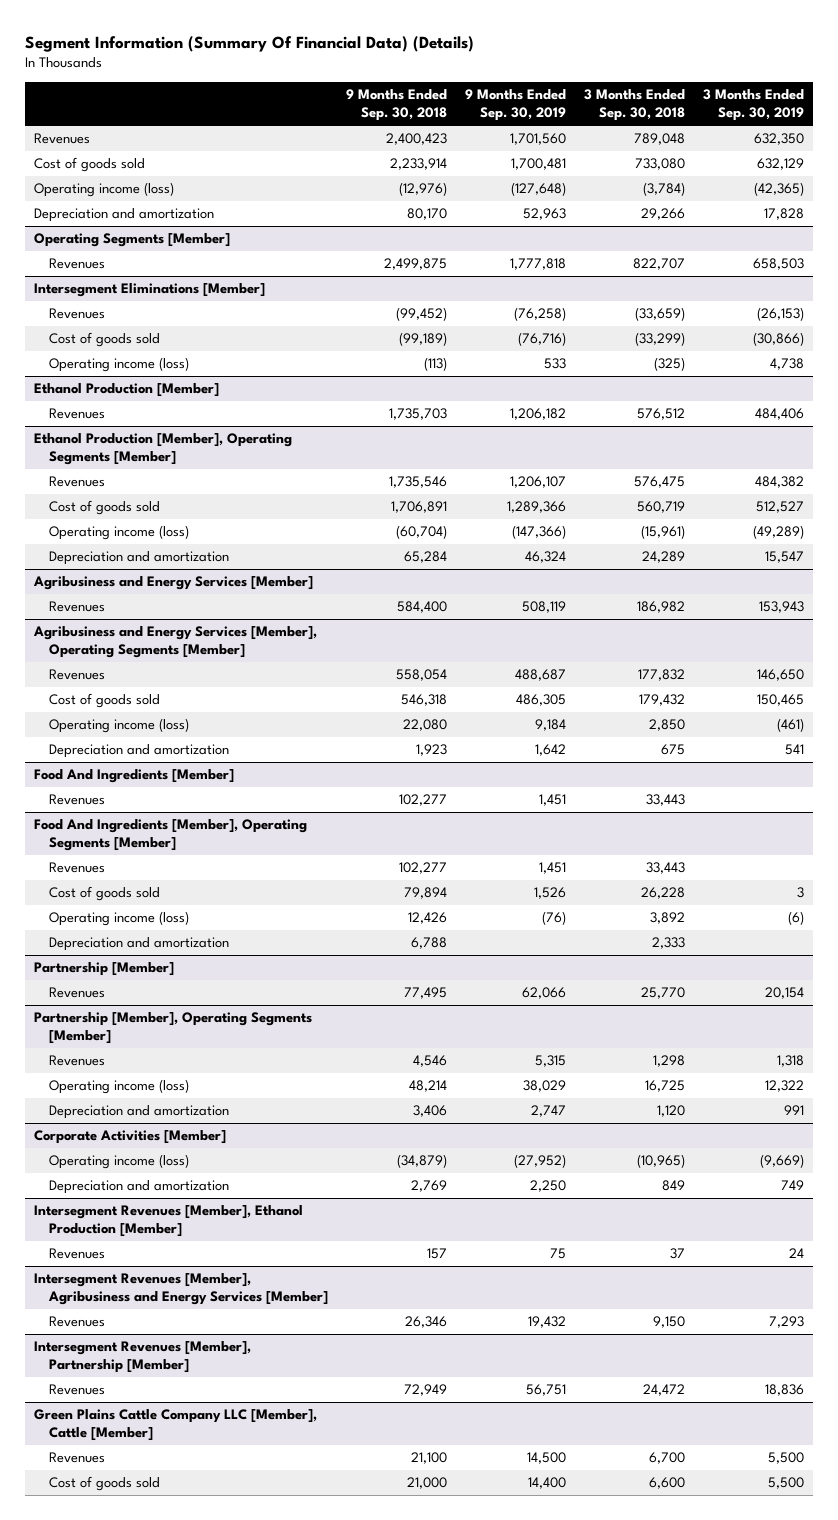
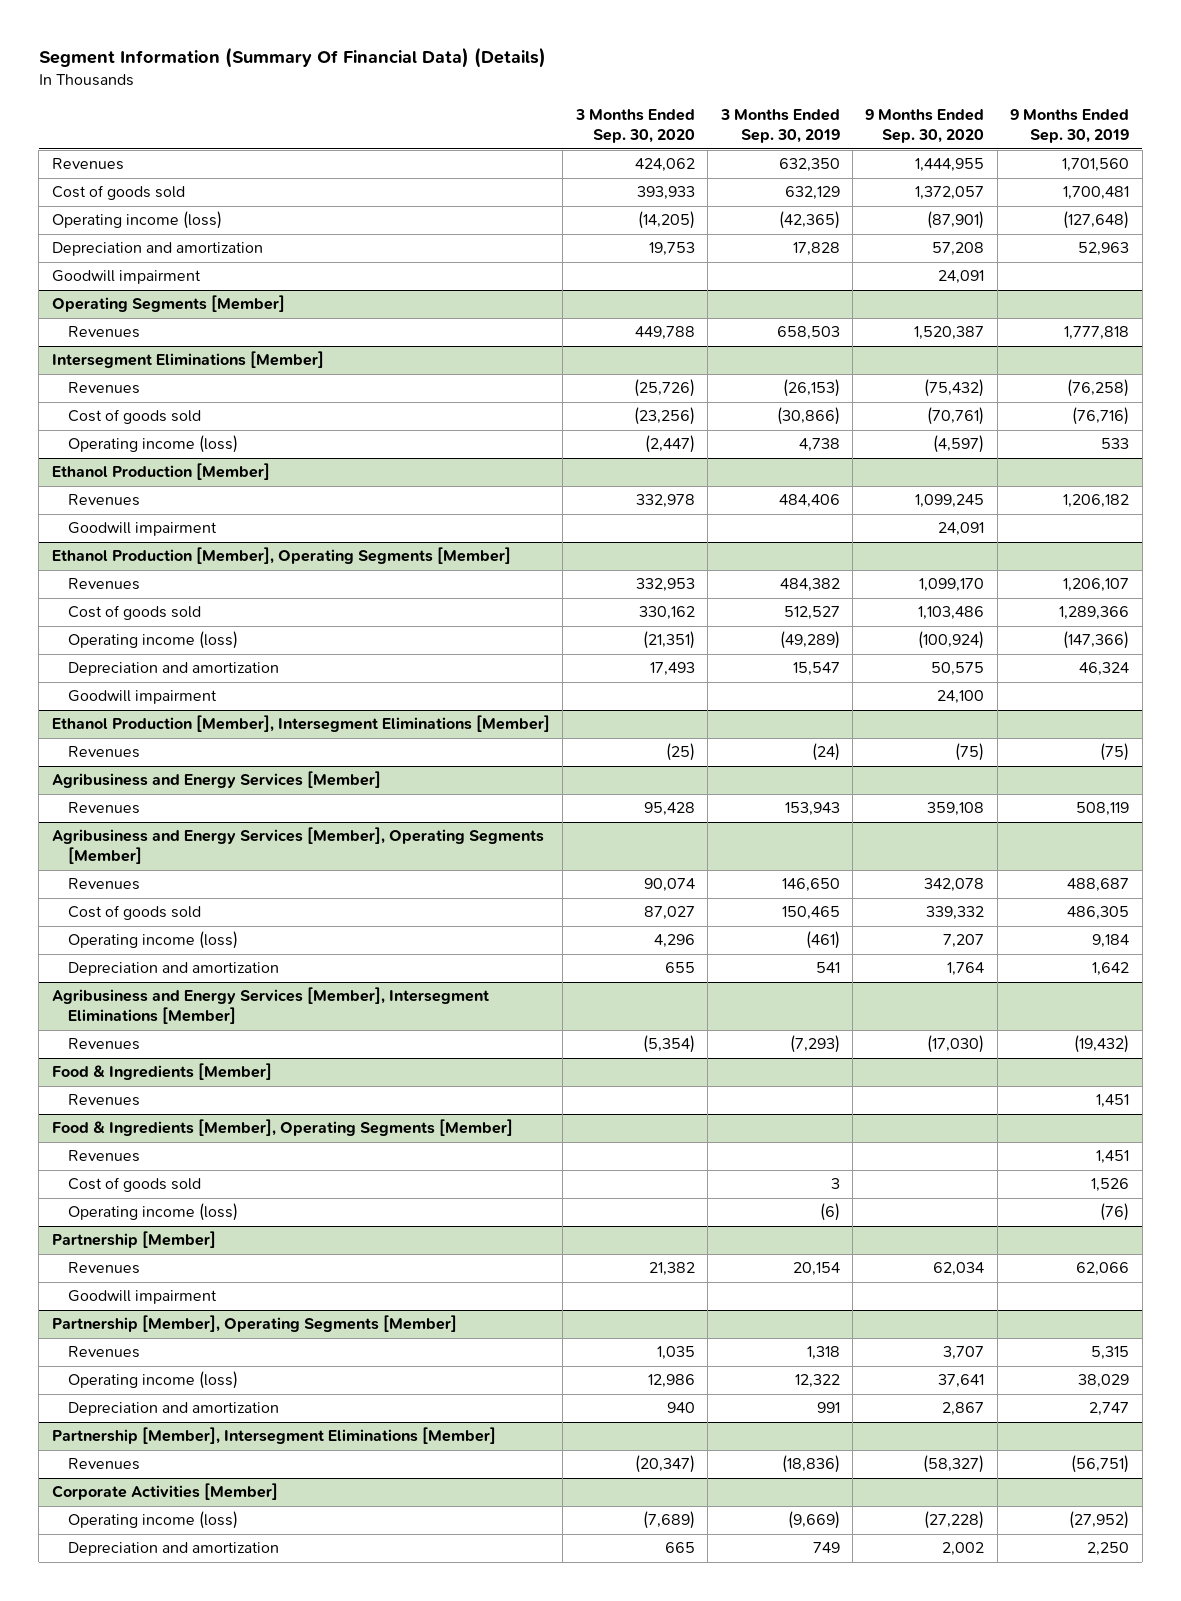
- | 9 Months Ended Sep. 30, 2018 | 9 Months Ended Sep. 30, 2019 | 3 Months Ended Sep. 30, 2018 | 3 Months Ended Sep. 30, 2019
+ | 3 Months Ended Sep. 30, 2020 | 3 Months Ended Sep. 30, 2019 | 9 Months Ended Sep. 30, 2020 | 9 Months Ended Sep. 30, 2019
+ Goodwill impairment | | | 24,091 |
@ Ethanol Production [Member]
+ Goodwill impairment | | | 24,091 |
@ Ethanol Production [Member], Operating Segments [Member]
+ Goodwill impairment | | | 24,100 |
+ Ethanol Production [Member], Intersegment Eliminations [Member]
+ Revenues | (25) | (24) | (75) | (75)
- Food And Ingredients [Member]
+ Agribusiness and Energy Services [Member], Intersegment Eliminations [Member]
+ Revenues | (5,354) | (7,293) | (17,030) | (19,432)
+ Food & Ingredients [Member]
- Food And Ingredients [Member], Operating Segments [Member]
+ Food & Ingredients [Member], Operating Segments [Member]
- Depreciation and amortization | 6,788 | | 2,333 |
@ Partnership [Member]
+ Goodwill impairment
+ Partnership [Member], Intersegment Eliminations [Member]
+ Revenues | (20,347) | (18,836) | (58,327) | (56,751)
- Intersegment Revenues [Member], Ethanol Production [Member]
- Revenues | 157 | 75 | 37 | 24
- Intersegment Revenues [Member], Agribusiness and Energy Services [Member]
- Revenues | 26,346 | 19,432 | 9,150 | 7,293
- Intersegment Revenues [Member], Partnership [Member]
- Revenues | 72,949 | 56,751 | 24,472 | 18,836
- Green Plains Cattle Company LLC [Member], Cattle [Member]
- Revenues | 21,100 | 14,500 | 6,700 | 5,500
- Cost of goods sold | 21,000 | 14,400 | 6,600 | 5,500

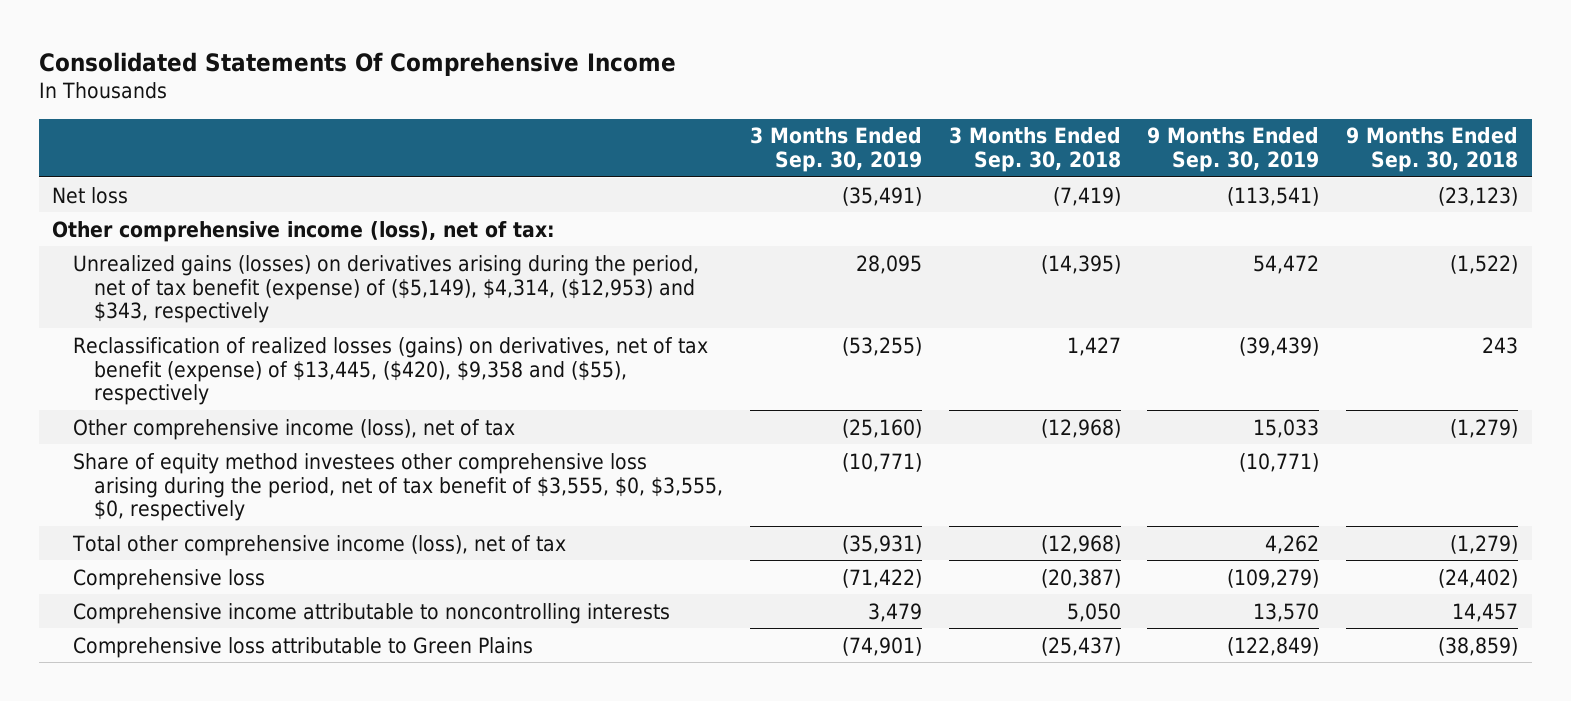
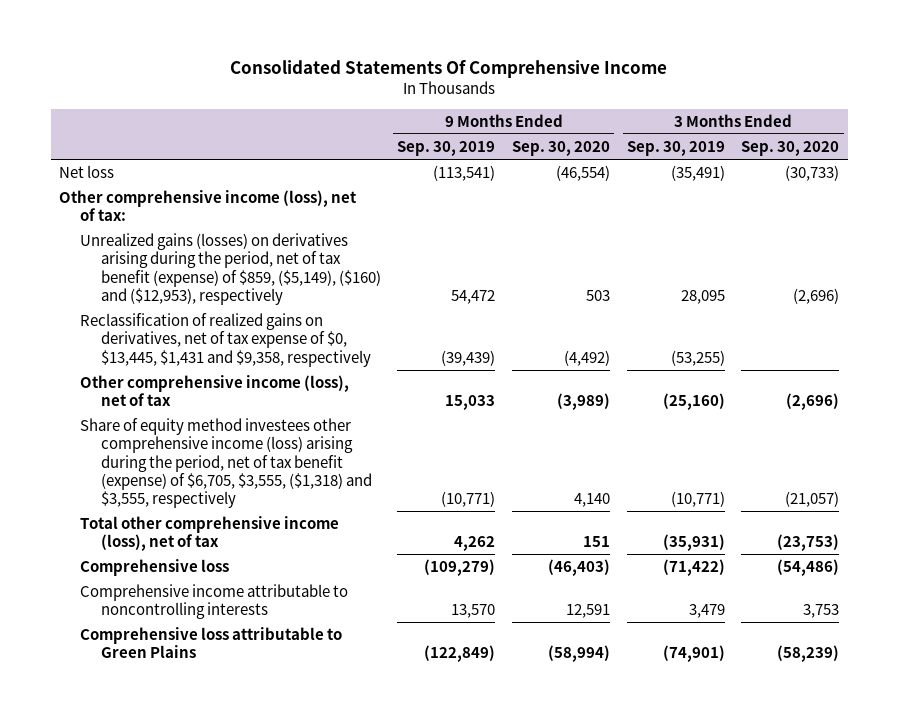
- | 3 Months Ended Sep. 30, 2019 | 3 Months Ended Sep. 30, 2018 | 9 Months Ended Sep. 30, 2019 | 9 Months Ended Sep. 30, 2018
+ | 9 Months Ended Sep. 30, 2019 | 9 Months Ended Sep. 30, 2020 | 3 Months Ended Sep. 30, 2019 | 3 Months Ended Sep. 30, 2020
- Unrealized gains (losses) on derivatives arising during the period, net of tax benefit (expense) of ($5,149), $4,314, ($12,953) and $343, respectively | 28,095 | (14,395) | 54,472 | (1,522)
- Reclassification of realized losses (gains) on derivatives, net of tax benefit (expense) of $13,445, ($420), $9,358 and ($55), respectively | (53,255) | 1,427 | (39,439) | 243
+ Unrealized gains (losses) on derivatives arising during the period, net of tax benefit (expense) of $859, ($5,149), ($160) and ($12,953), respectively | 54,472 | 503 | 28,095 | (2,696)
+ Reclassification of realized gains on derivatives, net of tax expense of $0, $13,445, $1,431 and $9,358, respectively | (39,439) | (4,492) | (53,255) |
- Share of equity method investees other comprehensive loss arising during the period, net of tax benefit of $3,555, $0, $3,555, $0, respectively | (10,771) | | (10,771) |
+ Share of equity method investees other comprehensive income (loss) arising during the period, net of tax benefit (expense) of $6,705, $3,555, ($1,318) and $3,555, respectively | (10,771) | 4,140 | (10,771) | (21,057)

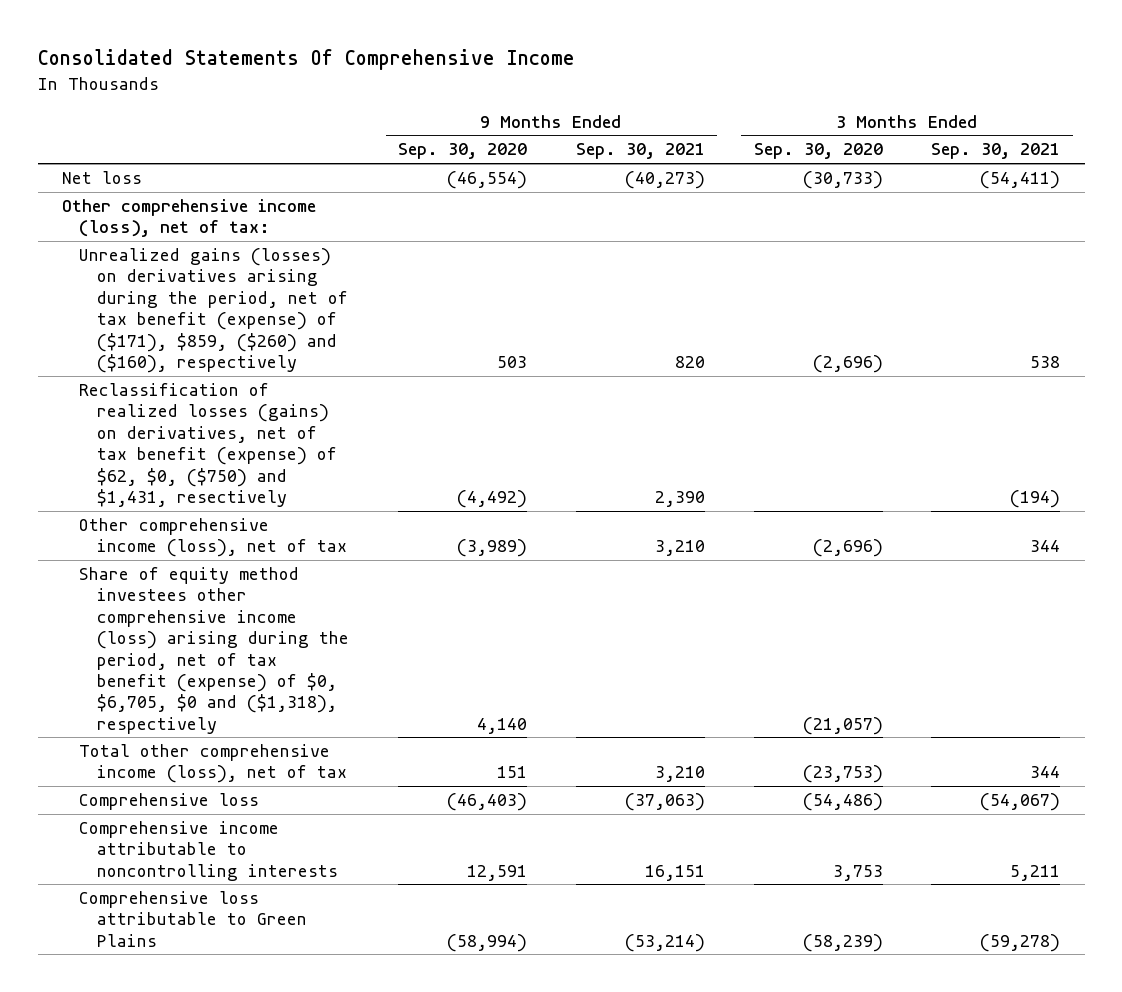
- | 9 Months Ended Sep. 30, 2019 | 9 Months Ended Sep. 30, 2020 | 3 Months Ended Sep. 30, 2019 | 3 Months Ended Sep. 30, 2020
+ | 9 Months Ended Sep. 30, 2020 | 9 Months Ended Sep. 30, 2021 | 3 Months Ended Sep. 30, 2020 | 3 Months Ended Sep. 30, 2021
- Unrealized gains (losses) on derivatives arising during the period, net of tax benefit (expense) of $859, ($5,149), ($160) and ($12,953), respectively | 54,472 | 503 | 28,095 | (2,696)
- Reclassification of realized gains on derivatives, net of tax expense of $0, $13,445, $1,431 and $9,358, respectively | (39,439) | (4,492) | (53,255) |
+ Unrealized gains (losses) on derivatives arising during the period, net of tax benefit (expense) of ($171), $859, ($260) and ($160), respectively | 503 | 820 | (2,696) | 538
+ Reclassification of realized losses (gains) on derivatives, net of tax benefit (expense) of $62, $0, ($750) and $1,431, resectively | (4,492) | 2,390 | | (194)
- Share of equity method investees other comprehensive income (loss) arising during the period, net of tax benefit (expense) of $6,705, $3,555, ($1,318) and $3,555, respectively | (10,771) | 4,140 | (10,771) | (21,057)
+ Share of equity method investees other comprehensive income (loss) arising during the period, net of tax benefit (expense) of $0, $6,705, $0 and ($1,318), respectively | 4,140 | | (21,057) |

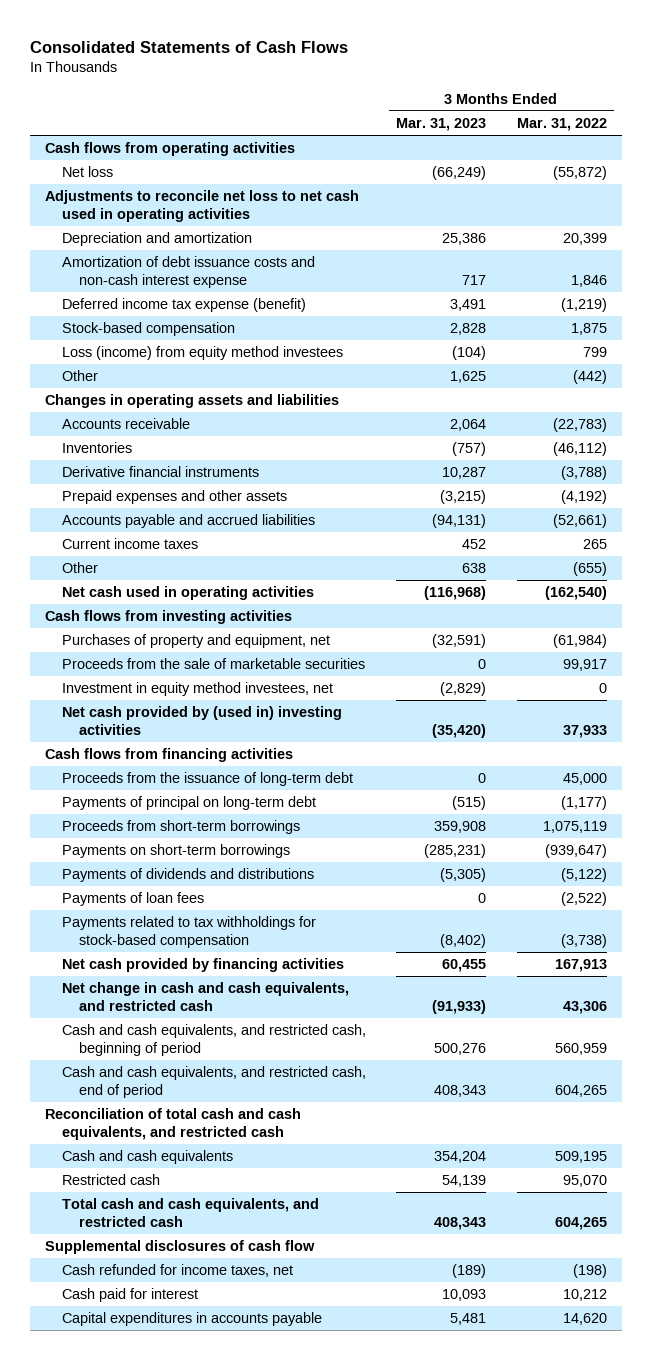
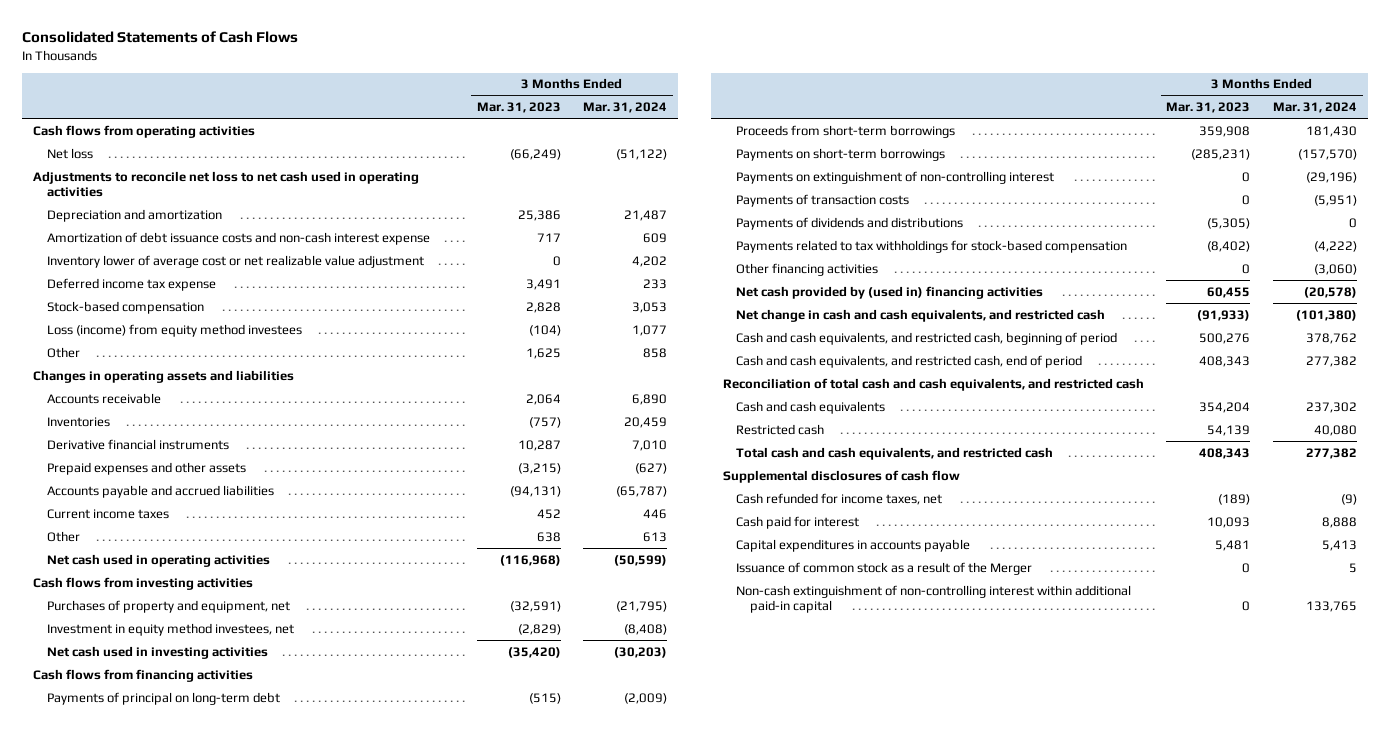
- | 3 Months Ended Mar. 31, 2023 | 3 Months Ended Mar. 31, 2022
+ | 3 Months Ended Mar. 31, 2023 | 3 Months Ended Mar. 31, 2024
- Deferred income tax expense (benefit) | 3,491 | (1,219)
+ Inventory lower of average cost or net realizable value adjustment | 0 | 4,202
+ Deferred income tax expense | 3,491 | 233
- Proceeds from the sale of marketable securities | 0 | 99,917
- Net cash provided by (used in) investing activities | (35,420) | 37,933
+ Net cash used in investing activities | (35,420) | (30,203)
- Proceeds from the issuance of long-term debt | 0 | 45,000
+ Payments on extinguishment of non-controlling interest | 0 | (29,196)
+ Payments of transaction costs | 0 | (5,951)
- Payments of loan fees | 0 | (2,522)
- Net cash provided by financing activities | 60,455 | 167,913
+ Other financing activities | 0 | (3,060)
+ Net cash provided by (used in) financing activities | 60,455 | (20,578)
+ Issuance of common stock as a result of the Merger | 0 | 5
+ Non-cash extinguishment of non-controlling interest within additional paid-in capital | 0 | 133,765

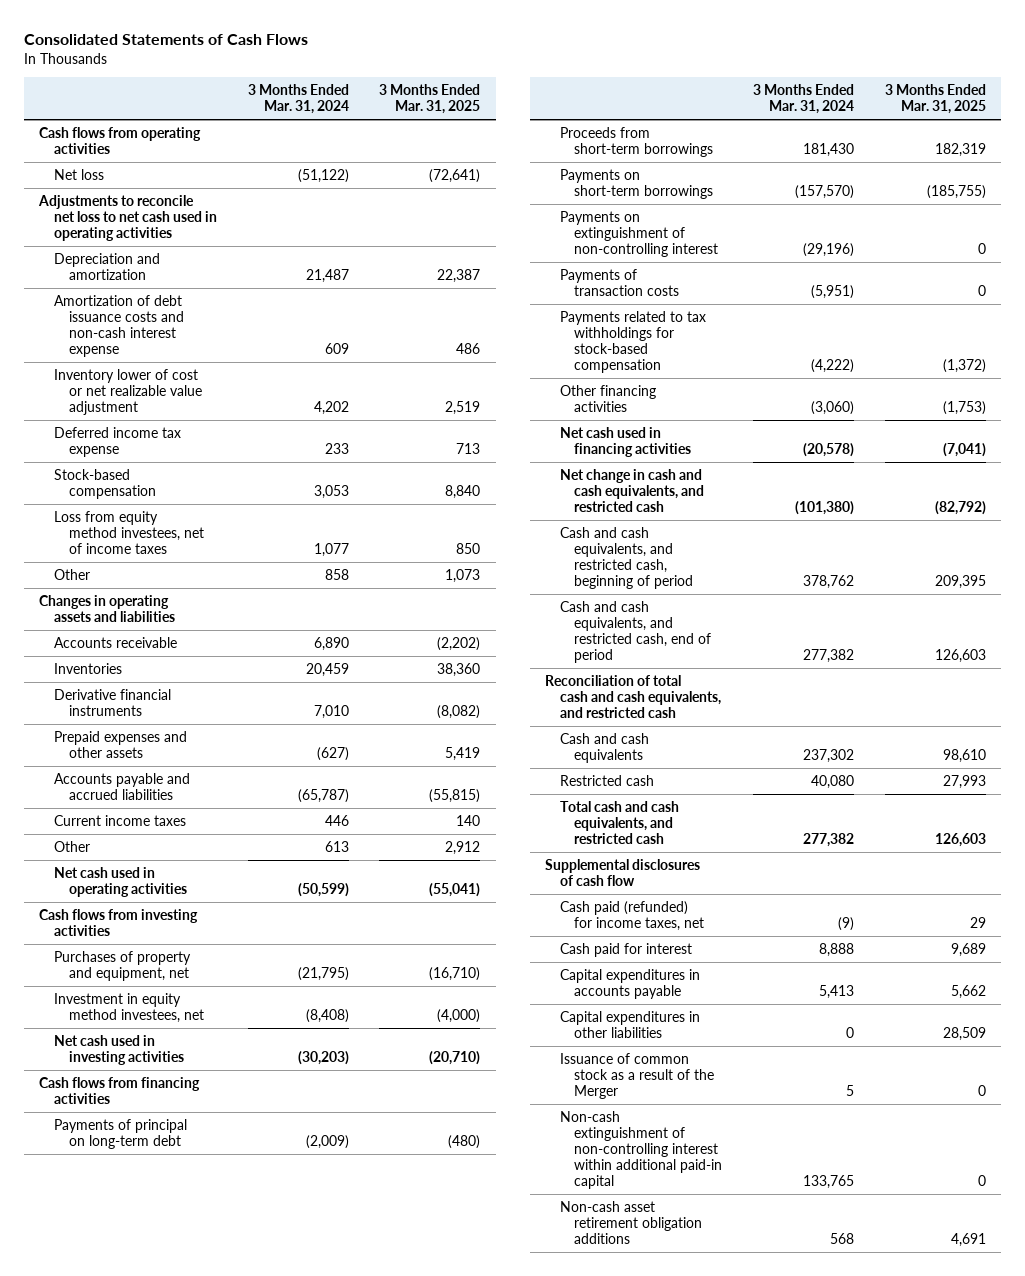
- | 3 Months Ended Mar. 31, 2023 | 3 Months Ended Mar. 31, 2024
+ | 3 Months Ended Mar. 31, 2024 | 3 Months Ended Mar. 31, 2025
- Inventory lower of average cost or net realizable value adjustment | 0 | 4,202
+ Inventory lower of cost or net realizable value adjustment | 4,202 | 2,519
- Loss (income) from equity method investees | (104) | 1,077
+ Loss from equity method investees, net of income taxes | 1,077 | 850
- Payments of dividends and distributions | (5,305) | 0
- Net cash provided by (used in) financing activities | 60,455 | (20,578)
+ Net cash used in financing activities | (20,578) | (7,041)
- Cash refunded for income taxes, net | (189) | (9)
+ Cash paid (refunded) for income taxes, net | (9) | 29
+ Capital expenditures in other liabilities | 0 | 28,509
+ Non-cash asset retirement obligation additions | 568 | 4,691

